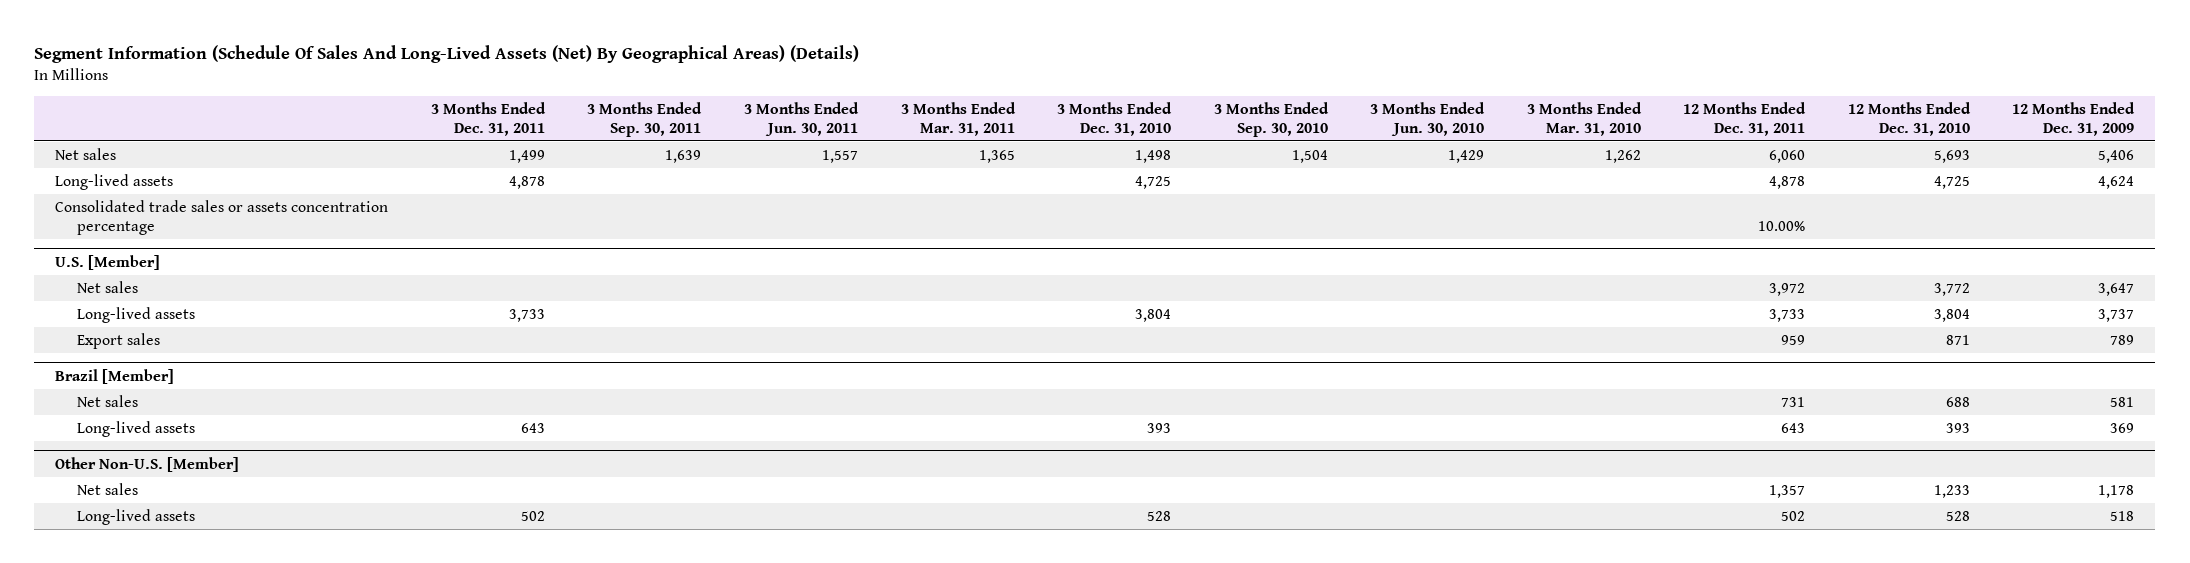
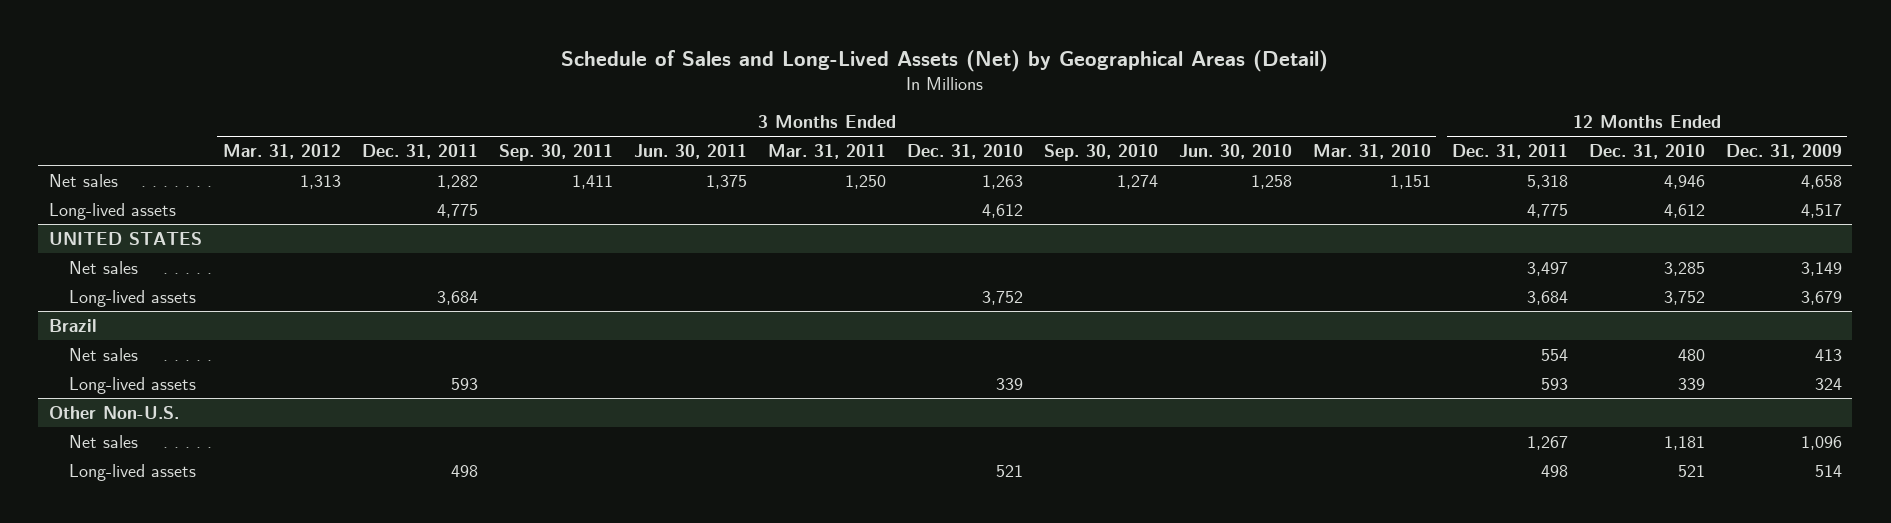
- Segment Information (Schedule Of Sales And Long-Lived Assets (Net) By Geographical Areas) (Details)
+ Schedule of Sales and Long-Lived Assets (Net) by Geographical Areas (Detail)
- | 3 Months Ended Dec. 31, 2011 | 3 Months Ended Sep. 30, 2011 | 3 Months Ended Jun. 30, 2011 | 3 Months Ended Mar. 31, 2011 | 3 Months Ended Dec. 31, 2010 | 3 Months Ended Sep. 30, 2010 | 3 Months Ended Jun. 30, 2010 | 3 Months Ended Mar. 31, 2010 | 12 Months Ended Dec. 31, 2011 | 12 Months Ended Dec. 31, 2010 | 12 Months Ended Dec. 31, 2009
+ | 3 Months Ended Mar. 31, 2012 | 3 Months Ended Dec. 31, 2011 | 3 Months Ended Sep. 30, 2011 | 3 Months Ended Jun. 30, 2011 | 3 Months Ended Mar. 31, 2011 | 3 Months Ended Dec. 31, 2010 | 3 Months Ended Sep. 30, 2010 | 3 Months Ended Jun. 30, 2010 | 3 Months Ended Mar. 31, 2010 | 12 Months Ended Dec. 31, 2011 | 12 Months Ended Dec. 31, 2010 | 12 Months Ended Dec. 31, 2009
- Net sales | 1,499 | 1,639 | 1,557 | 1,365 | 1,498 | 1,504 | 1,429 | 1,262 | 6,060 | 5,693 | 5,406
- Long-lived assets | 4,878 | | | | 4,725 | | | | 4,878 | 4,725 | 4,624
- Consolidated trade sales or assets concentration percentage | | | | | | | | | 10.00% | |
- U.S. [Member]
- Net sales | | | | | | | | | 3,972 | 3,772 | 3,647
- Long-lived assets | 3,733 | | | | 3,804 | | | | 3,733 | 3,804 | 3,737
- Export sales | | | | | | | | | 959 | 871 | 789
- Brazil [Member]
- Net sales | | | | | | | | | 731 | 688 | 581
- Long-lived assets | 643 | | | | 393 | | | | 643 | 393 | 369
- Other Non-U.S. [Member]
- Net sales | | | | | | | | | 1,357 | 1,233 | 1,178
- Long-lived assets | 502 | | | | 528 | | | | 502 | 528 | 518
+ Net sales | 1,313 | 1,282 | 1,411 | 1,375 | 1,250 | 1,263 | 1,274 | 1,258 | 1,151 | 5,318 | 4,946 | 4,658
+ Long-lived assets | | 4,775 | | | | 4,612 | | | | 4,775 | 4,612 | 4,517
+ UNITED STATES
+ Net sales | | | | | | | | | | 3,497 | 3,285 | 3,149
+ Long-lived assets | | 3,684 | | | | 3,752 | | | | 3,684 | 3,752 | 3,679
+ Brazil
+ Net sales | | | | | | | | | | 554 | 480 | 413
+ Long-lived assets | | 593 | | | | 339 | | | | 593 | 339 | 324
+ Other Non-U.S.
+ Net sales | | | | | | | | | | 1,267 | 1,181 | 1,096
+ Long-lived assets | | 498 | | | | 521 | | | | 498 | 521 | 514

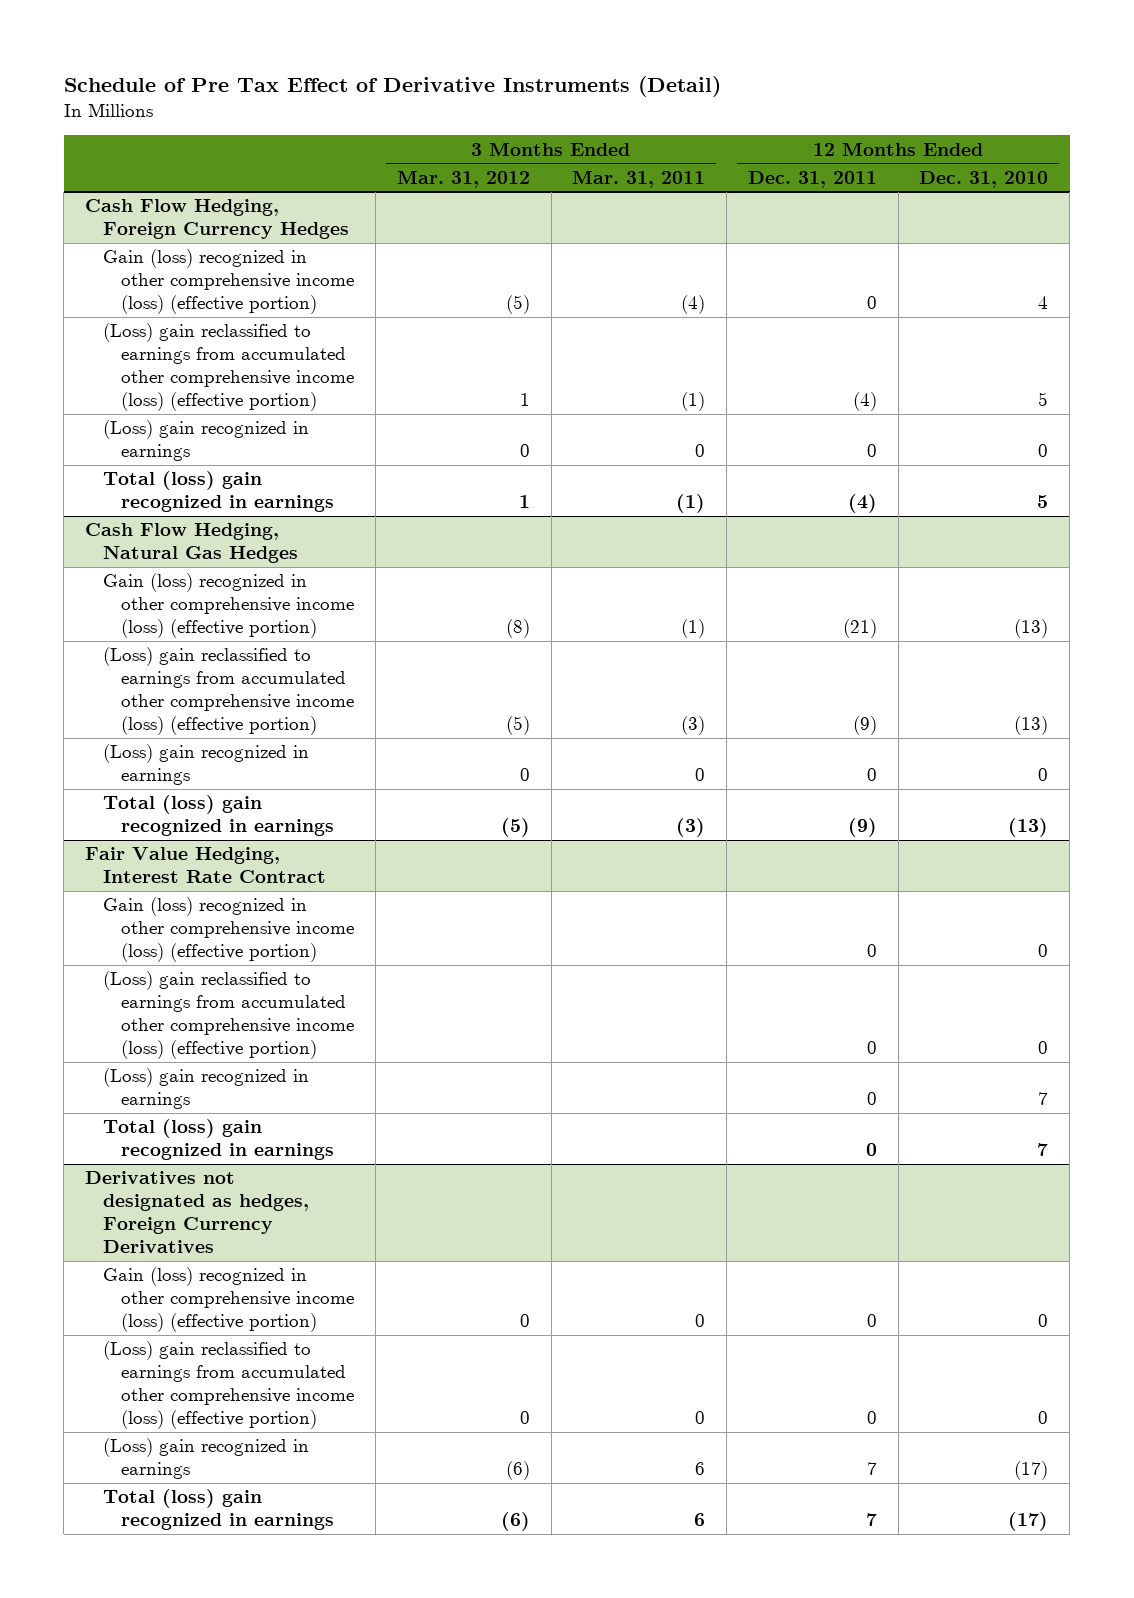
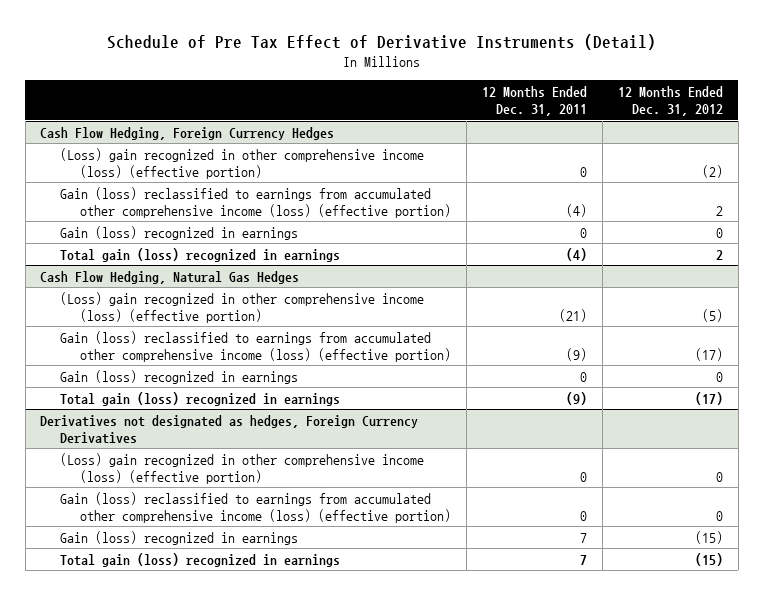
- | 3 Months Ended Mar. 31, 2012 | 3 Months Ended Mar. 31, 2011 | 12 Months Ended Dec. 31, 2011 | 12 Months Ended Dec. 31, 2010
+ | 12 Months Ended Dec. 31, 2011 | 12 Months Ended Dec. 31, 2012
@ Cash Flow Hedging, Foreign Currency Hedges
- Gain (loss) recognized in other comprehensive income (loss) (effective portion) | (5) | (4) | 0 | 4
- (Loss) gain reclassified to earnings from accumulated other comprehensive income (loss) (effective portion) | 1 | (1) | (4) | 5
- (Loss) gain recognized in earnings | 0 | 0 | 0 | 0
- Total (loss) gain recognized in earnings | 1 | (1) | (4) | 5
+ (Loss) gain recognized in other comprehensive income (loss) (effective portion) | 0 | (2)
+ Gain (loss) reclassified to earnings from accumulated other comprehensive income (loss) (effective portion) | (4) | 2
+ Gain (loss) recognized in earnings | 0 | 0
+ Total gain (loss) recognized in earnings | (4) | 2
@ Cash Flow Hedging, Natural Gas Hedges
- Gain (loss) recognized in other comprehensive income (loss) (effective portion) | (8) | (1) | (21) | (13)
- (Loss) gain reclassified to earnings from accumulated other comprehensive income (loss) (effective portion) | (5) | (3) | (9) | (13)
- (Loss) gain recognized in earnings | 0 | 0 | 0 | 0
- Total (loss) gain recognized in earnings | (5) | (3) | (9) | (13)
- Fair Value Hedging, Interest Rate Contract
- Gain (loss) recognized in other comprehensive income (loss) (effective portion) | | | 0 | 0
- (Loss) gain reclassified to earnings from accumulated other comprehensive income (loss) (effective portion) | | | 0 | 0
- (Loss) gain recognized in earnings | | | 0 | 7
- Total (loss) gain recognized in earnings | | | 0 | 7
@ Cash Flow Hedging, Natural Gas Hedges
+ (Loss) gain recognized in other comprehensive income (loss) (effective portion) | (21) | (5)
+ Gain (loss) reclassified to earnings from accumulated other comprehensive income (loss) (effective portion) | (9) | (17)
+ Gain (loss) recognized in earnings | 0 | 0
+ Total gain (loss) recognized in earnings | (9) | (17)
@ Derivatives not designated as hedges, Foreign Currency Derivatives
- Gain (loss) recognized in other comprehensive income (loss) (effective portion) | 0 | 0 | 0 | 0
- (Loss) gain reclassified to earnings from accumulated other comprehensive income (loss) (effective portion) | 0 | 0 | 0 | 0
- (Loss) gain recognized in earnings | (6) | 6 | 7 | (17)
- Total (loss) gain recognized in earnings | (6) | 6 | 7 | (17)
+ (Loss) gain recognized in other comprehensive income (loss) (effective portion) | 0 | 0
+ Gain (loss) reclassified to earnings from accumulated other comprehensive income (loss) (effective portion) | 0 | 0
+ Gain (loss) recognized in earnings | 7 | (15)
+ Total gain (loss) recognized in earnings | 7 | (15)

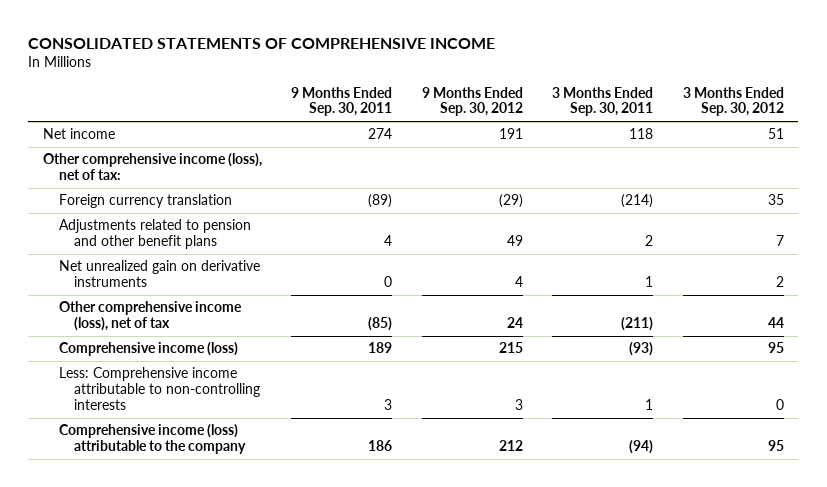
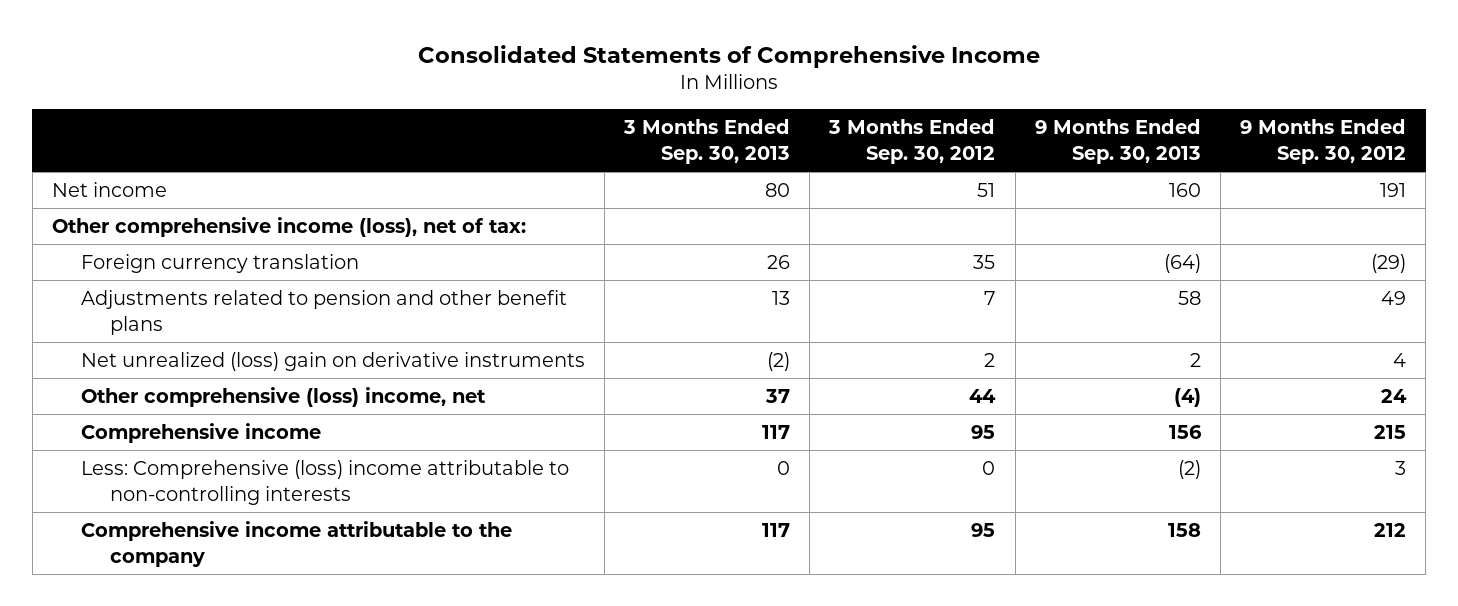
- CONSOLIDATED STATEMENTS OF COMPREHENSIVE INCOME
+ Consolidated Statements of Comprehensive Income
- | 9 Months Ended Sep. 30, 2011 | 9 Months Ended Sep. 30, 2012 | 3 Months Ended Sep. 30, 2011 | 3 Months Ended Sep. 30, 2012
+ | 3 Months Ended Sep. 30, 2013 | 3 Months Ended Sep. 30, 2012 | 9 Months Ended Sep. 30, 2013 | 9 Months Ended Sep. 30, 2012
- Net unrealized gain on derivative instruments | 0 | 4 | 1 | 2
- Other comprehensive income (loss), net of tax | (85) | 24 | (211) | 44
- Comprehensive income (loss) | 189 | 215 | (93) | 95
- Less: Comprehensive income attributable to non-controlling interests | 3 | 3 | 1 | 0
- Comprehensive income (loss) attributable to the company | 186 | 212 | (94) | 95
+ Net unrealized (loss) gain on derivative instruments | (2) | 2 | 2 | 4
+ Other comprehensive (loss) income, net | 37 | 44 | (4) | 24
+ Comprehensive income | 117 | 95 | 156 | 215
+ Less: Comprehensive (loss) income attributable to non-controlling interests | 0 | 0 | (2) | 3
+ Comprehensive income attributable to the company | 117 | 95 | 158 | 212

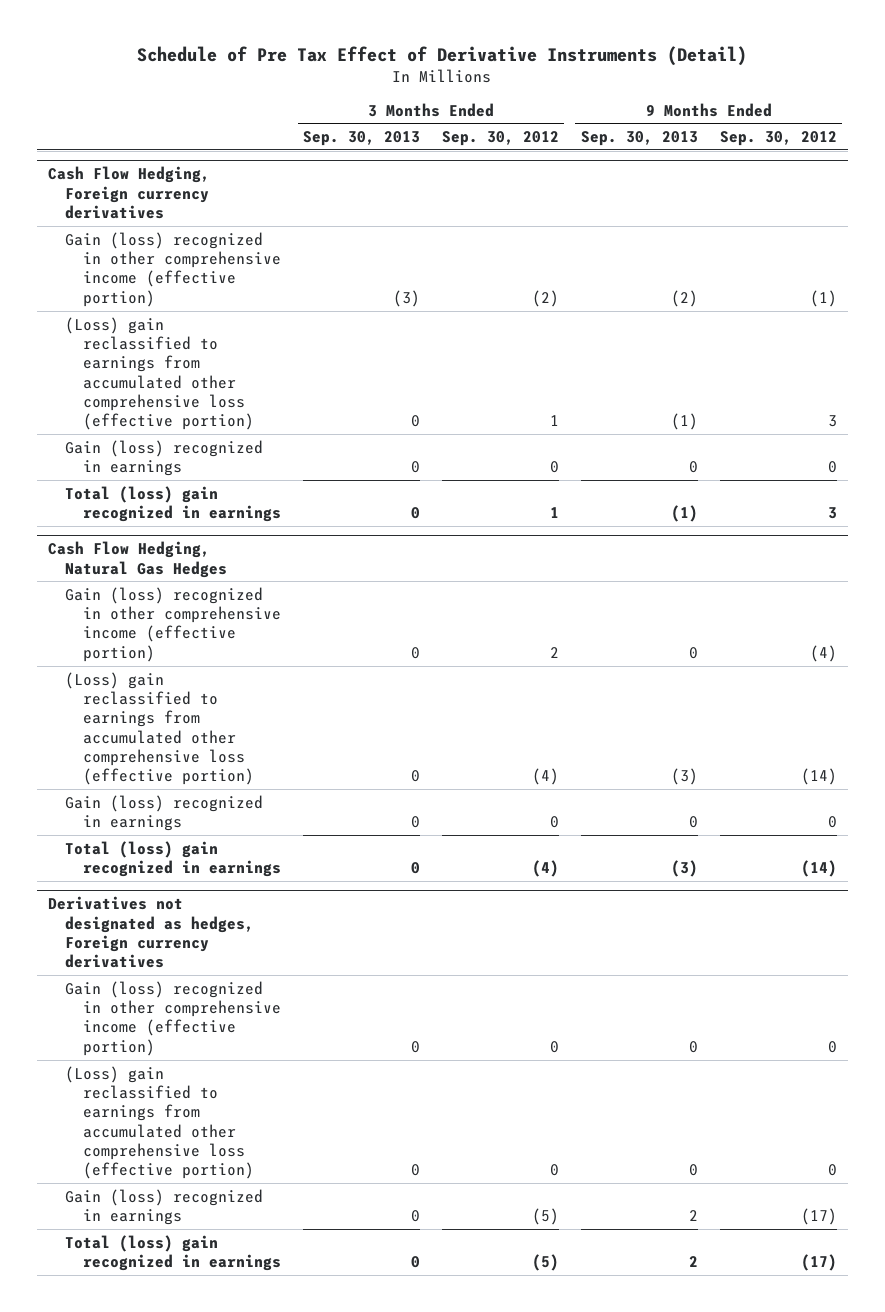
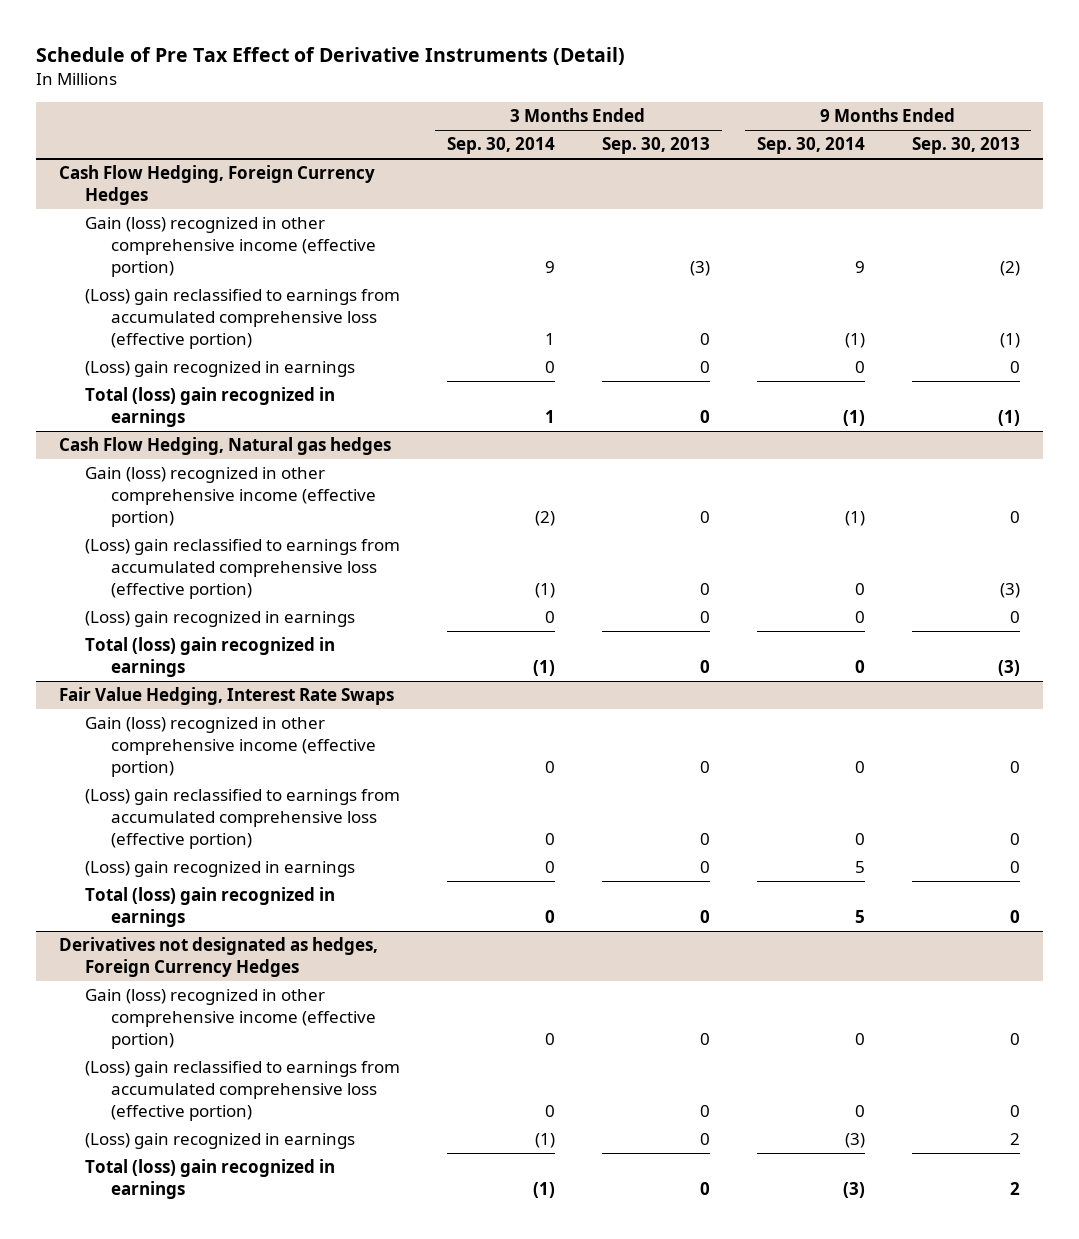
- | 3 Months Ended Sep. 30, 2013 | 3 Months Ended Sep. 30, 2012 | 9 Months Ended Sep. 30, 2013 | 9 Months Ended Sep. 30, 2012
+ | 3 Months Ended Sep. 30, 2014 | 3 Months Ended Sep. 30, 2013 | 9 Months Ended Sep. 30, 2014 | 9 Months Ended Sep. 30, 2013
- Cash Flow Hedging, Foreign currency derivatives
+ Cash Flow Hedging, Foreign Currency Hedges
- (Loss) gain reclassified to earnings from accumulated other comprehensive loss (effective portion) | 0 | 1 | (1) | 3
- Gain (loss) recognized in earnings | 0 | 0 | 0 | 0
+ (Loss) gain reclassified to earnings from accumulated comprehensive loss (effective portion) | 1 | 0 | (1) | (1)
+ (Loss) gain recognized in earnings | 0 | 0 | 0 | 0
- Cash Flow Hedging, Natural Gas Hedges
+ Cash Flow Hedging, Natural gas hedges
- (Loss) gain reclassified to earnings from accumulated other comprehensive loss (effective portion) | 0 | (4) | (3) | (14)
- Gain (loss) recognized in earnings | 0 | 0 | 0 | 0
+ (Loss) gain reclassified to earnings from accumulated comprehensive loss (effective portion) | (1) | 0 | 0 | (3)
+ (Loss) gain recognized in earnings | 0 | 0 | 0 | 0
- Derivatives not designated as hedges, Foreign currency derivatives
+ Fair Value Hedging, Interest Rate Swaps
- (Loss) gain reclassified to earnings from accumulated other comprehensive loss (effective portion) | 0 | 0 | 0 | 0
- Gain (loss) recognized in earnings | 0 | (5) | 2 | (17)
+ (Loss) gain reclassified to earnings from accumulated comprehensive loss (effective portion) | 0 | 0 | 0 | 0
+ (Loss) gain recognized in earnings | 0 | 0 | 5 | 0
+ Total (loss) gain recognized in earnings | 0 | 0 | 5 | 0
+ Derivatives not designated as hedges, Foreign Currency Hedges
+ Gain (loss) recognized in other comprehensive income (effective portion) | 0 | 0 | 0 | 0
+ (Loss) gain reclassified to earnings from accumulated comprehensive loss (effective portion) | 0 | 0 | 0 | 0
+ (Loss) gain recognized in earnings | (1) | 0 | (3) | 2

